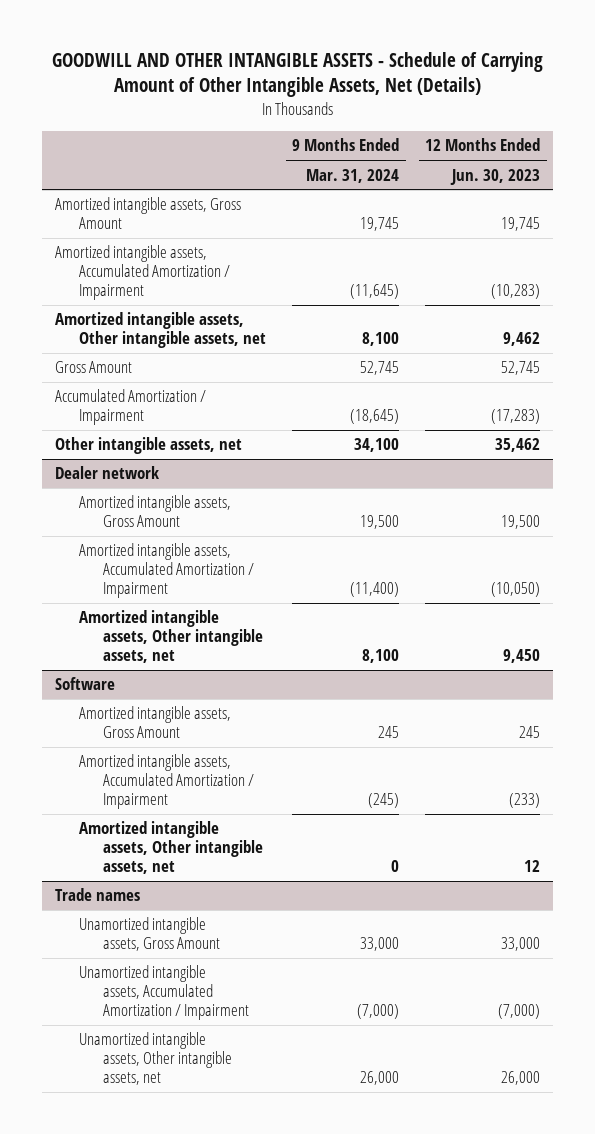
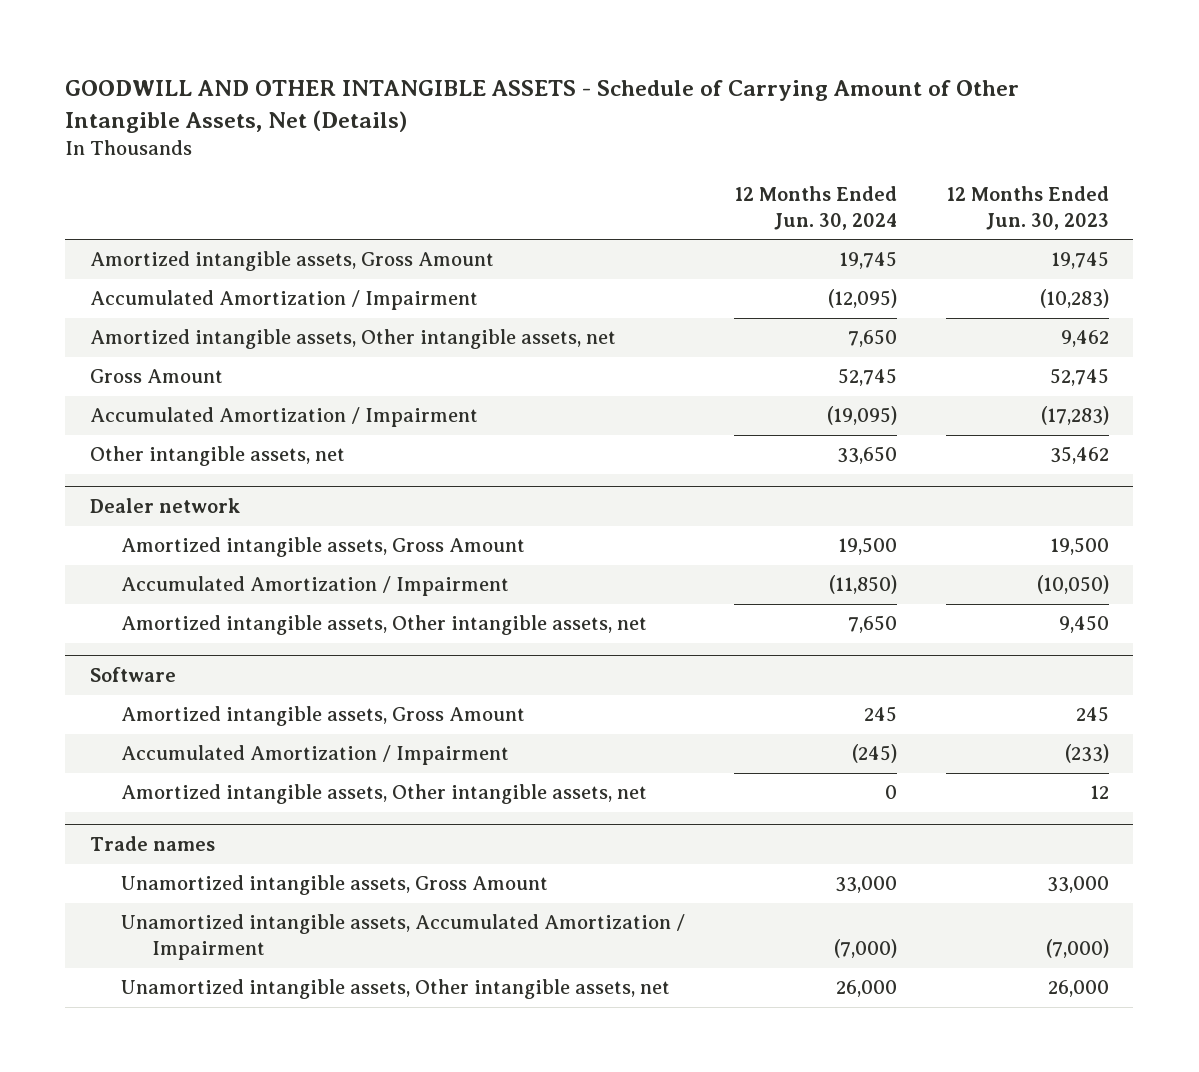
- | 9 Months Ended Mar. 31, 2024 | 12 Months Ended Jun. 30, 2023
+ | 12 Months Ended Jun. 30, 2024 | 12 Months Ended Jun. 30, 2023
- Amortized intangible assets, Accumulated Amortization / Impairment | (11,645) | (10,283)
+ Accumulated Amortization / Impairment | (12,095) | (10,283)
@ Dealer network
- Amortized intangible assets, Accumulated Amortization / Impairment | (11,400) | (10,050)
+ Accumulated Amortization / Impairment | (11,850) | (10,050)
@ Software
- Amortized intangible assets, Accumulated Amortization / Impairment | (245) | (233)
+ Accumulated Amortization / Impairment | (245) | (233)

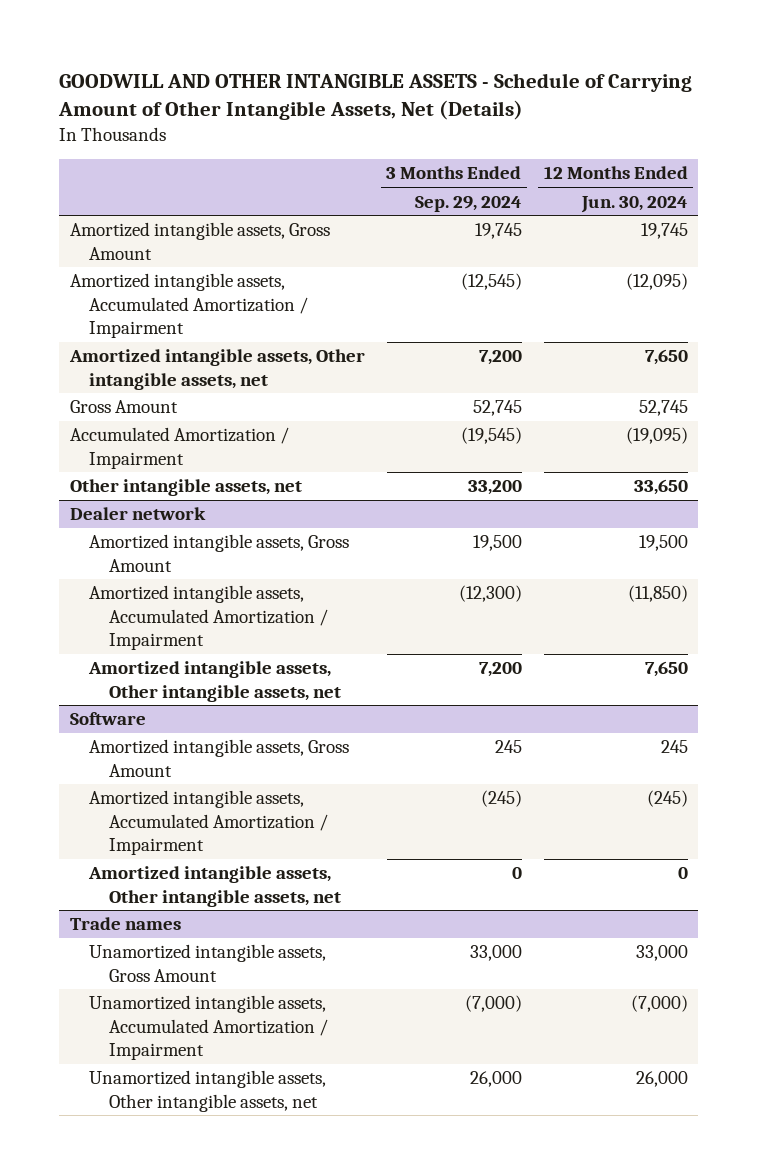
- | 12 Months Ended Jun. 30, 2024 | 12 Months Ended Jun. 30, 2023
+ | 3 Months Ended Sep. 29, 2024 | 12 Months Ended Jun. 30, 2024
- Accumulated Amortization / Impairment | (12,095) | (10,283)
+ Amortized intangible assets, Accumulated Amortization / Impairment | (12,545) | (12,095)
@ Dealer network
- Accumulated Amortization / Impairment | (11,850) | (10,050)
+ Amortized intangible assets, Accumulated Amortization / Impairment | (12,300) | (11,850)
@ Software
- Accumulated Amortization / Impairment | (245) | (233)
+ Amortized intangible assets, Accumulated Amortization / Impairment | (245) | (245)

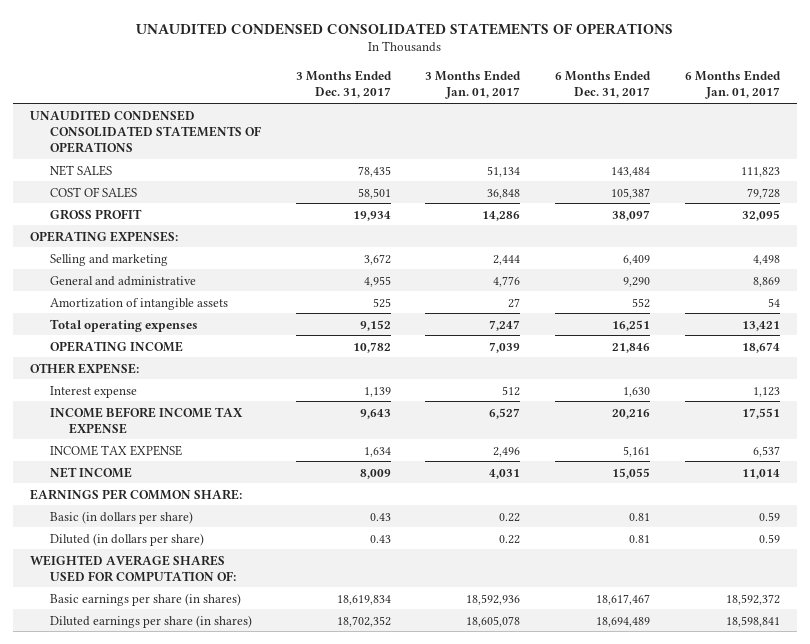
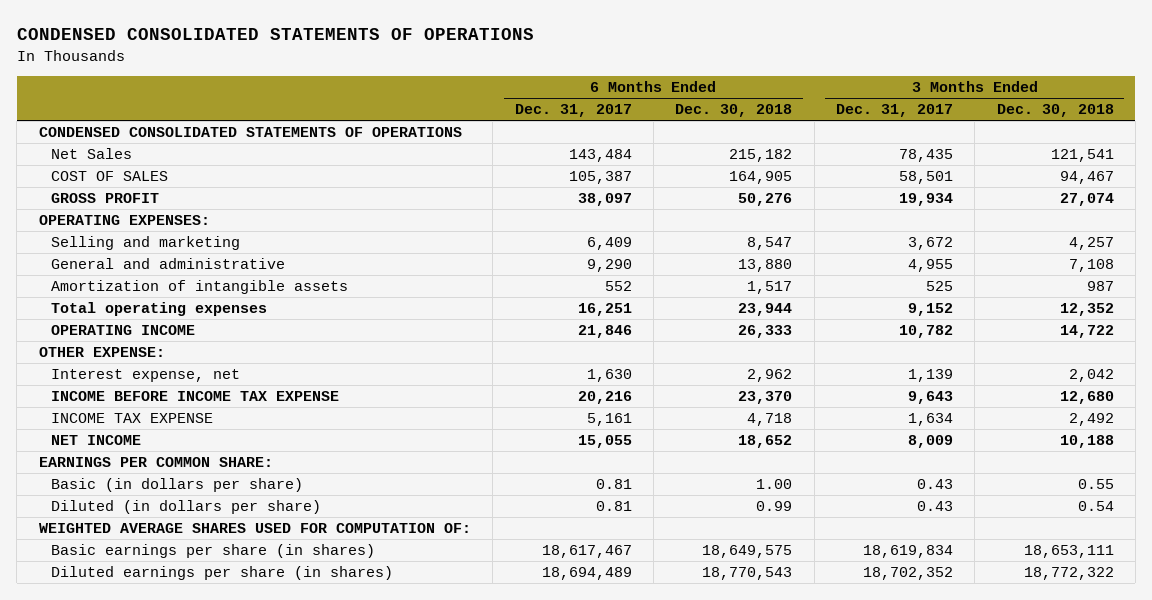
- UNAUDITED CONDENSED CONSOLIDATED STATEMENTS OF OPERATIONS
+ CONDENSED CONSOLIDATED STATEMENTS OF OPERATIONS
- | 3 Months Ended Dec. 31, 2017 | 3 Months Ended Jan. 01, 2017 | 6 Months Ended Dec. 31, 2017 | 6 Months Ended Jan. 01, 2017
+ | 6 Months Ended Dec. 31, 2017 | 6 Months Ended Dec. 30, 2018 | 3 Months Ended Dec. 31, 2017 | 3 Months Ended Dec. 30, 2018
- UNAUDITED CONDENSED CONSOLIDATED STATEMENTS OF OPERATIONS
- NET SALES | 78,435 | 51,134 | 143,484 | 111,823
+ CONDENSED CONSOLIDATED STATEMENTS OF OPERATIONS
+ Net Sales | 143,484 | 215,182 | 78,435 | 121,541
- Interest expense | 1,139 | 512 | 1,630 | 1,123
+ Interest expense, net | 1,630 | 2,962 | 1,139 | 2,042

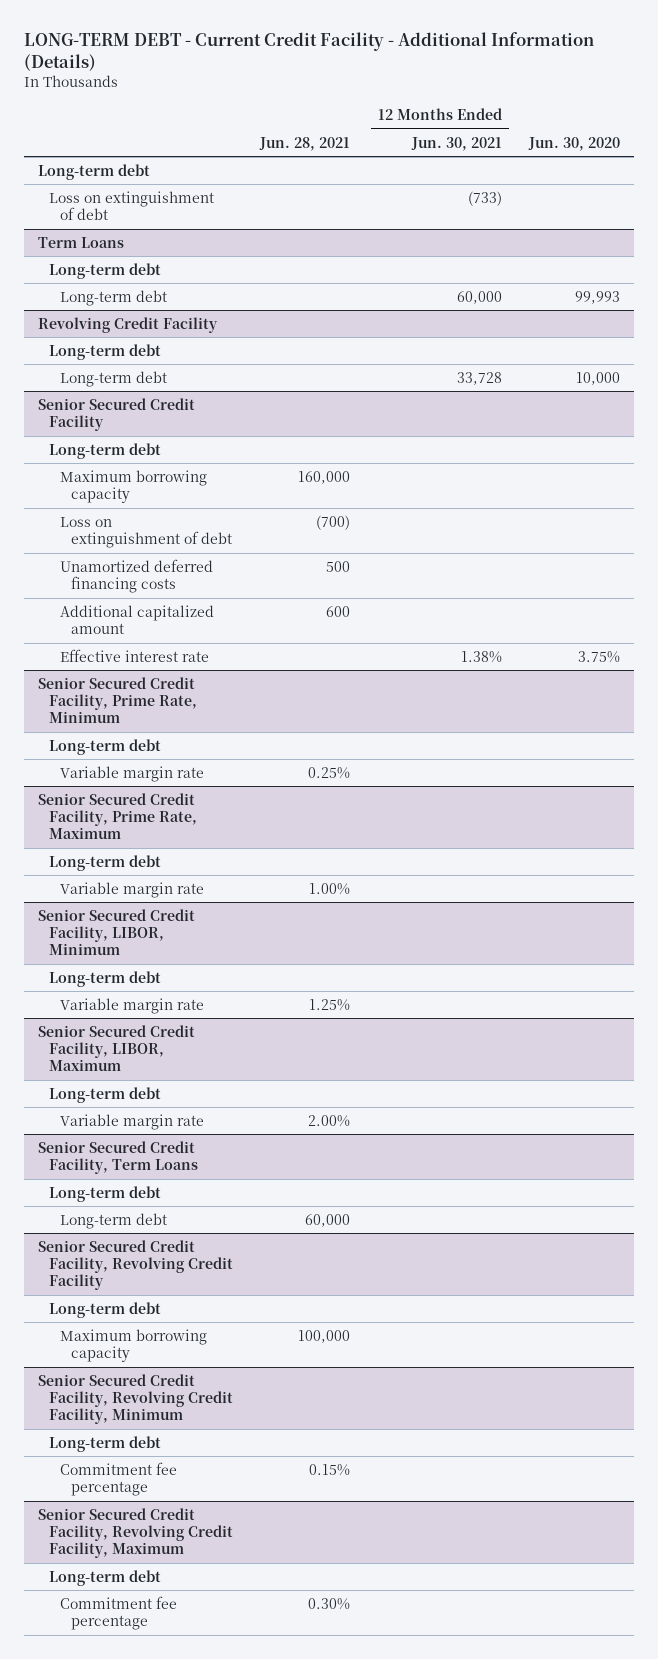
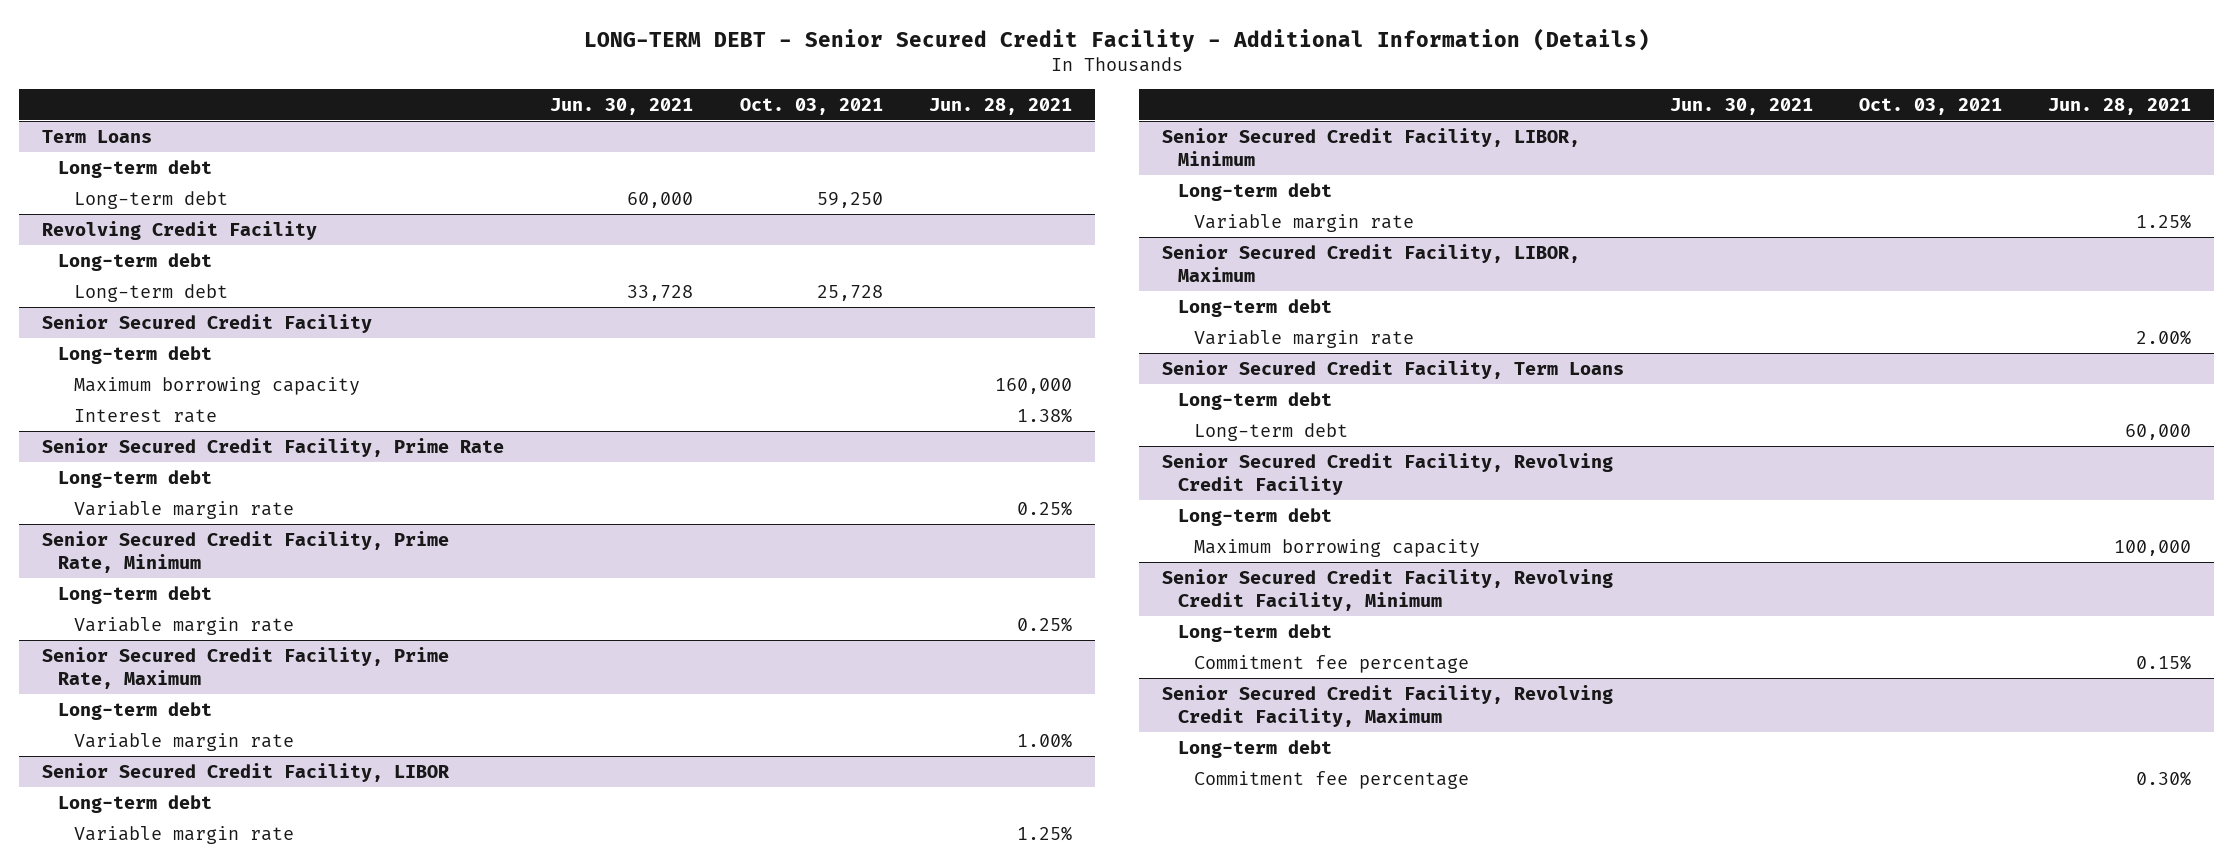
- LONG-TERM DEBT - Current Credit Facility - Additional Information (Details)
+ LONG-TERM DEBT - Senior Secured Credit Facility - Additional Information (Details)
- | Jun. 28, 2021 | 12 Months Ended Jun. 30, 2021 | Jun. 30, 2020
+ | Jun. 30, 2021 | Oct. 03, 2021 | Jun. 28, 2021
- Long-term debt
- Loss on extinguishment of debt | | (733) |
@ Senior Secured Credit Facility
- Loss on extinguishment of debt | (700) | |
- Unamortized deferred financing costs | 500 | |
- Additional capitalized amount | 600 | |
- Effective interest rate | | 1.38% | 3.75%
+ Interest rate | | | 1.38%
+ Senior Secured Credit Facility, Prime Rate
+ Long-term debt
+ Variable margin rate | | | 0.25%
+ Senior Secured Credit Facility, LIBOR
+ Long-term debt
+ Variable margin rate | | | 1.25%

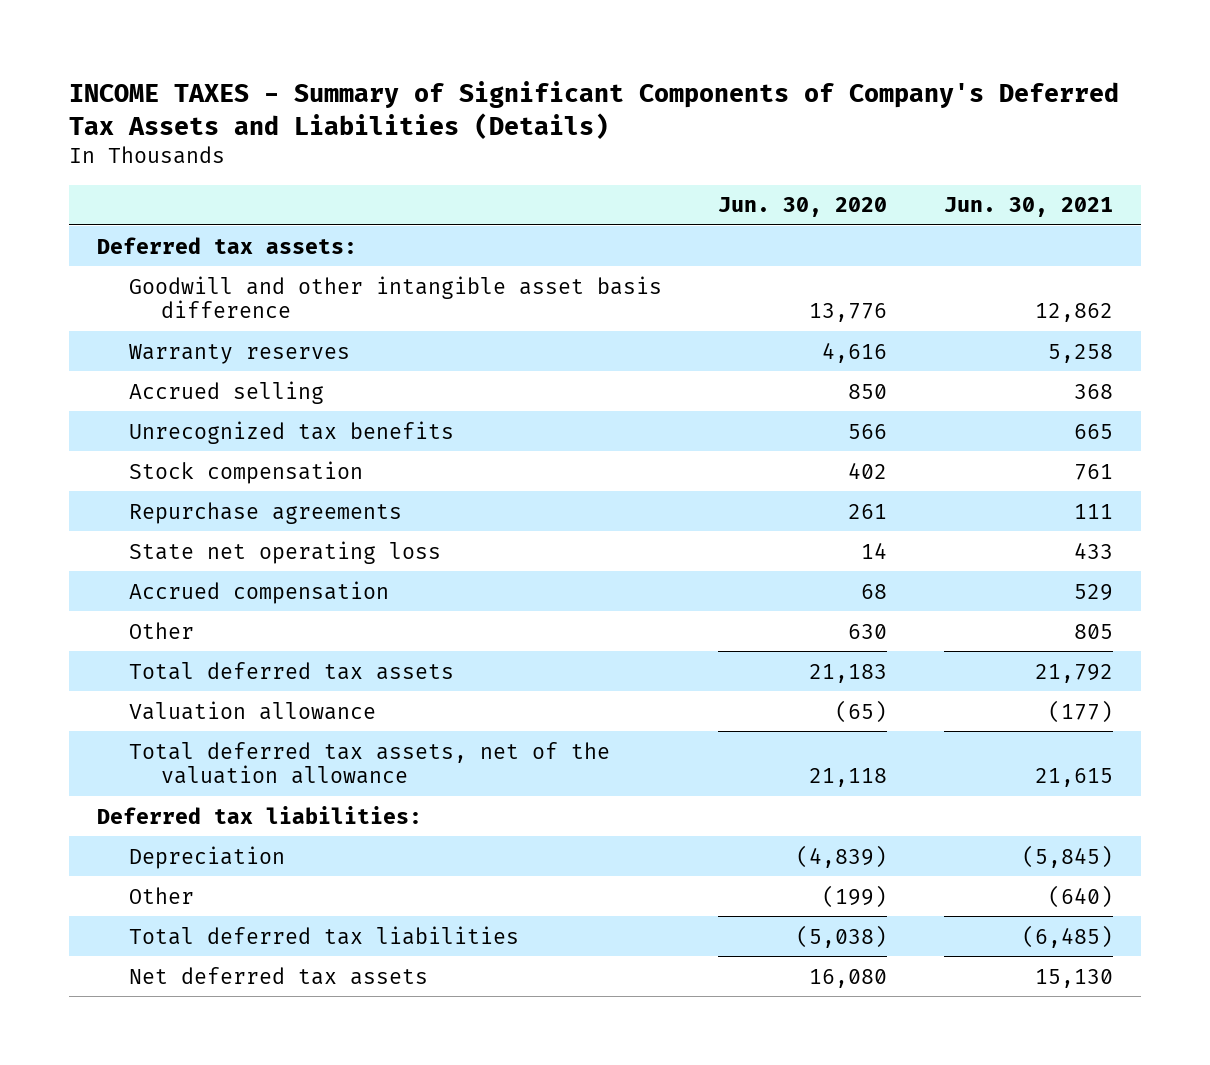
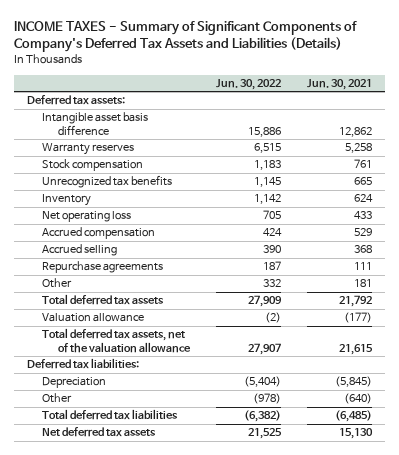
- | Jun. 30, 2020 | Jun. 30, 2021
+ | Jun. 30, 2022 | Jun. 30, 2021
- Goodwill and other intangible asset basis difference | 13,776 | 12,862
+ Intangible asset basis difference | 15,886 | 12,862
- State net operating loss | 14 | 433
moved down: Unrecognized tax benefits | 1,145 | 665
+ Inventory | 1,142 | 624
+ Net operating loss | 705 | 433
- Other | 630 | 805
moved down: Accrued selling | 390 | 368
moved down: Repurchase agreements | 187 | 111
+ Other | 332 | 181

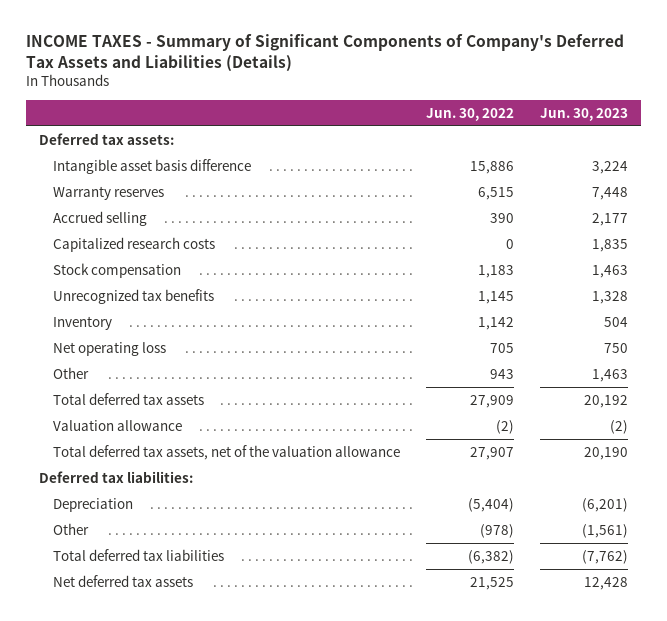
- | Jun. 30, 2022 | Jun. 30, 2021
+ | Jun. 30, 2022 | Jun. 30, 2023
moved up: Accrued selling | 390 | 2,177
+ Capitalized research costs | 0 | 1,835
- Accrued compensation | 424 | 529
- Repurchase agreements | 187 | 111
- Other | 332 | 181
+ Other | 943 | 1,463

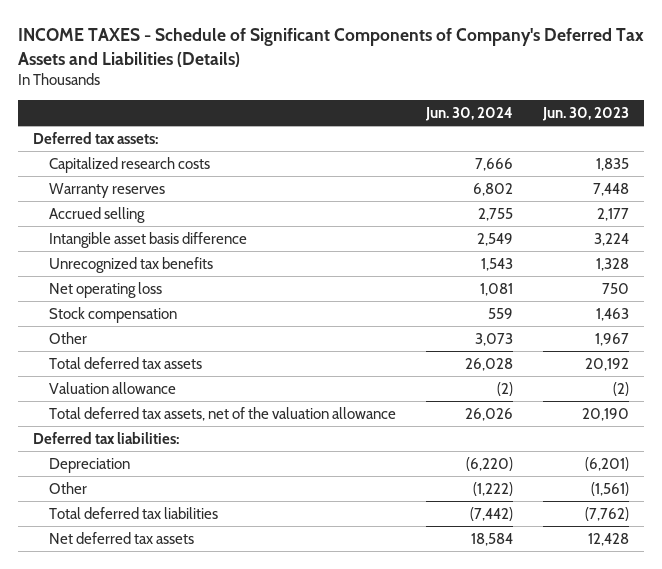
- INCOME TAXES - Summary of Significant Components of Company's Deferred Tax Assets and Liabilities (Details)
+ INCOME TAXES - Schedule of Significant Components of Company's Deferred Tax Assets and Liabilities (Details)
- | Jun. 30, 2022 | Jun. 30, 2023
+ | Jun. 30, 2024 | Jun. 30, 2023
moved up: Capitalized research costs | 7,666 | 1,835
moved down: Intangible asset basis difference | 2,549 | 3,224
- Inventory | 1,142 | 504
- Other | 943 | 1,463
moved down: Stock compensation | 559 | 1,463
+ Other | 3,073 | 1,967

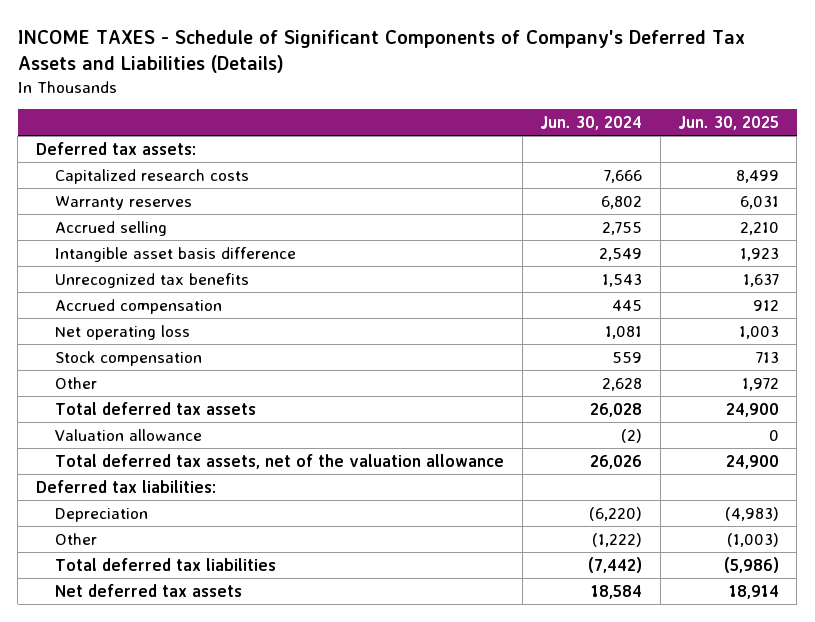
- | Jun. 30, 2024 | Jun. 30, 2023
+ | Jun. 30, 2024 | Jun. 30, 2025
+ Accrued compensation | 445 | 912
- Other | 3,073 | 1,967
+ Other | 2,628 | 1,972

